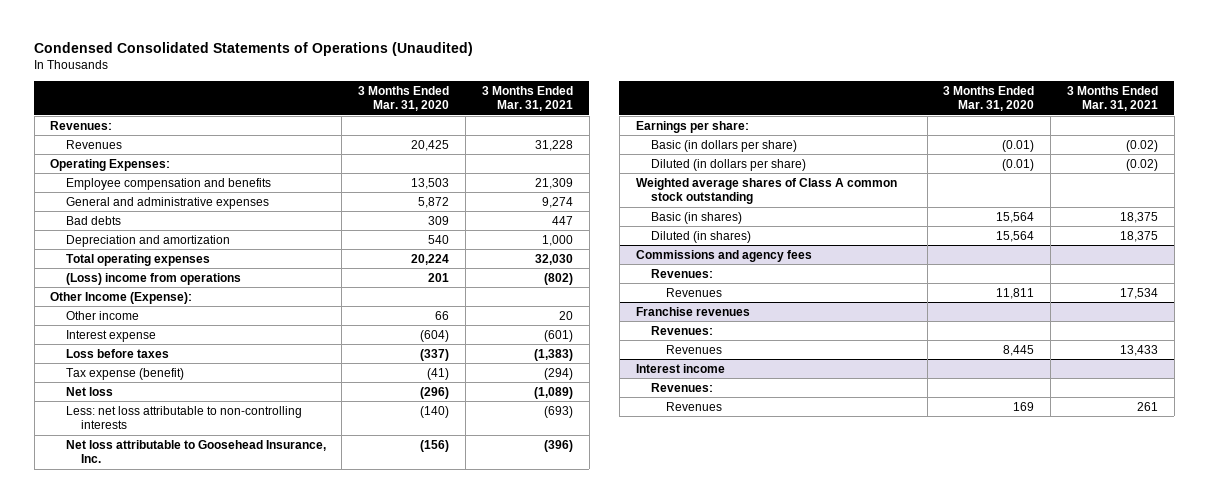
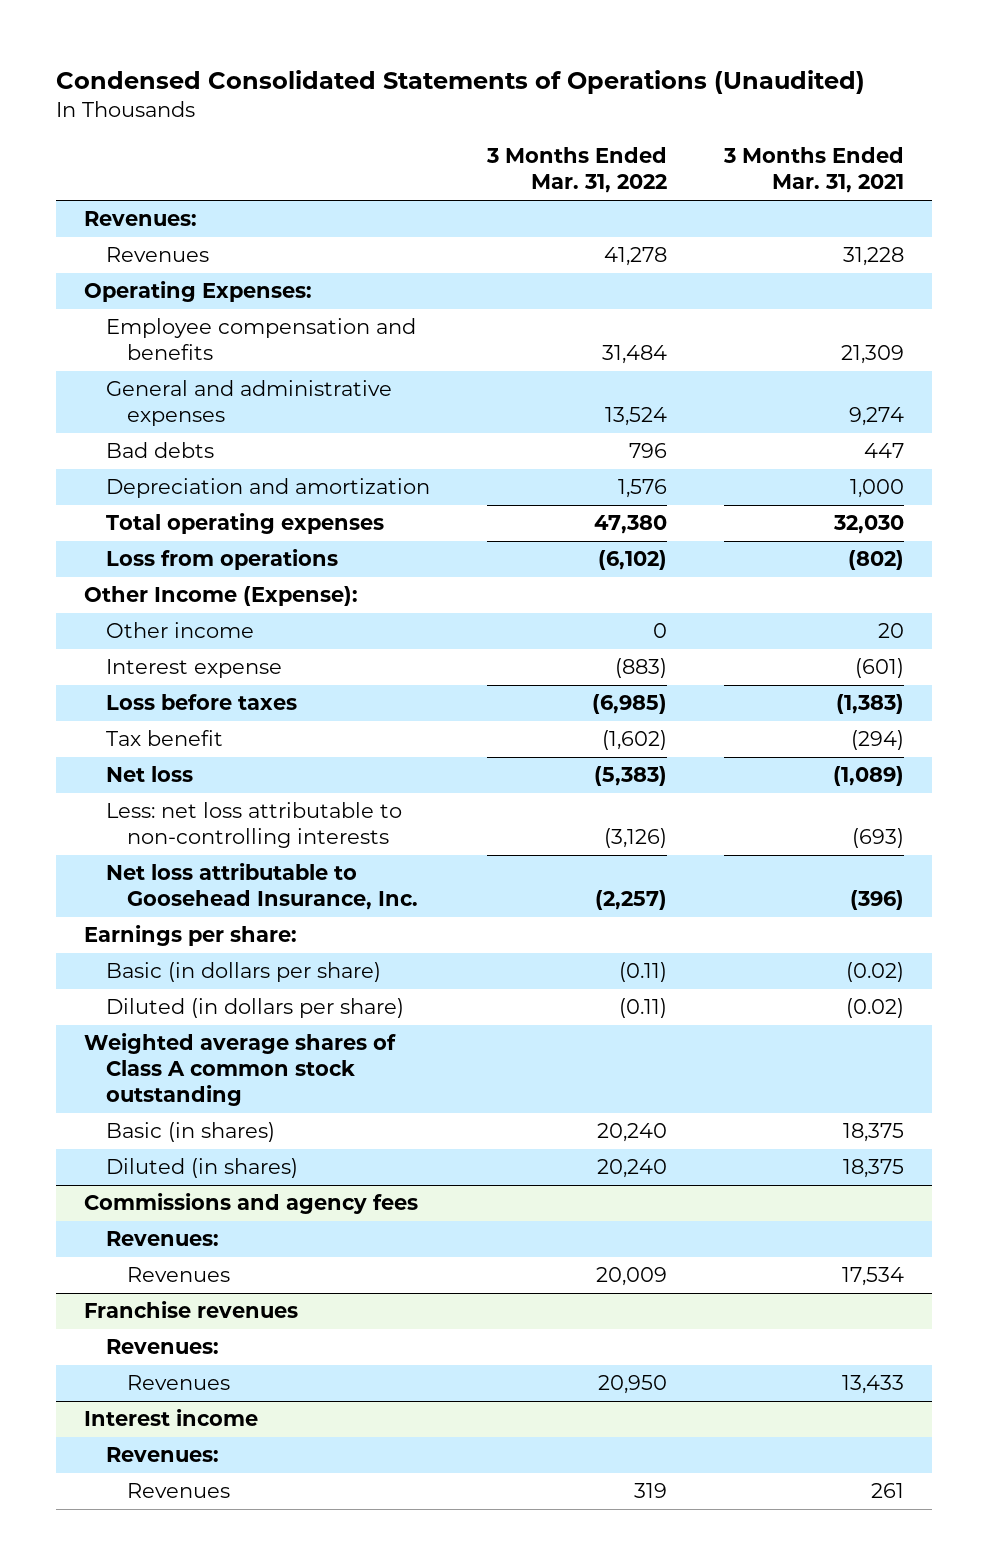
- | 3 Months Ended Mar. 31, 2020 | 3 Months Ended Mar. 31, 2021
+ | 3 Months Ended Mar. 31, 2022 | 3 Months Ended Mar. 31, 2021
- (Loss) income from operations | 201 | (802)
+ Loss from operations | (6,102) | (802)
- Tax expense (benefit) | (41) | (294)
+ Tax benefit | (1,602) | (294)

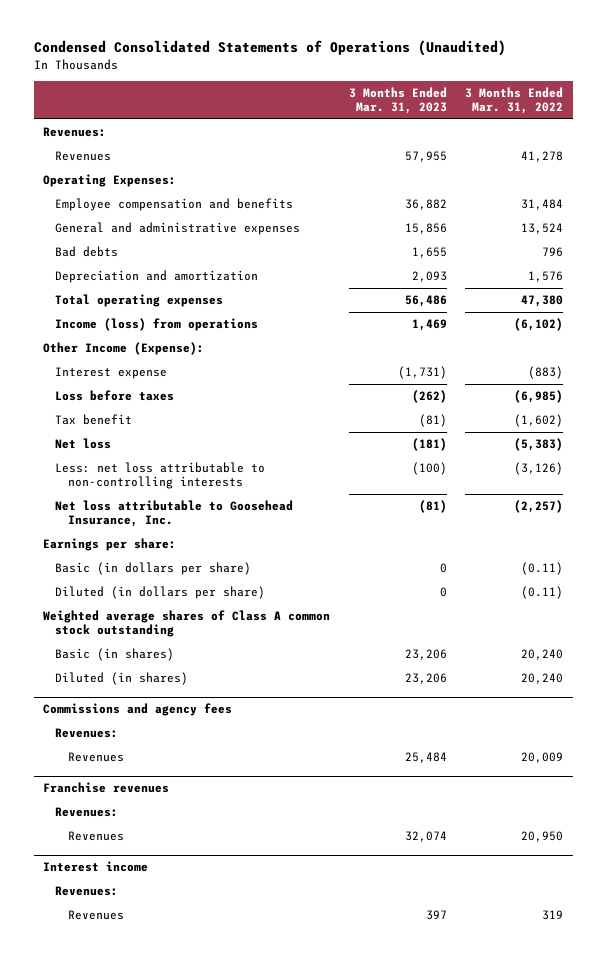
- | 3 Months Ended Mar. 31, 2022 | 3 Months Ended Mar. 31, 2021
+ | 3 Months Ended Mar. 31, 2023 | 3 Months Ended Mar. 31, 2022
- Loss from operations | (6,102) | (802)
+ Income (loss) from operations | 1,469 | (6,102)
- Other income | 0 | 20

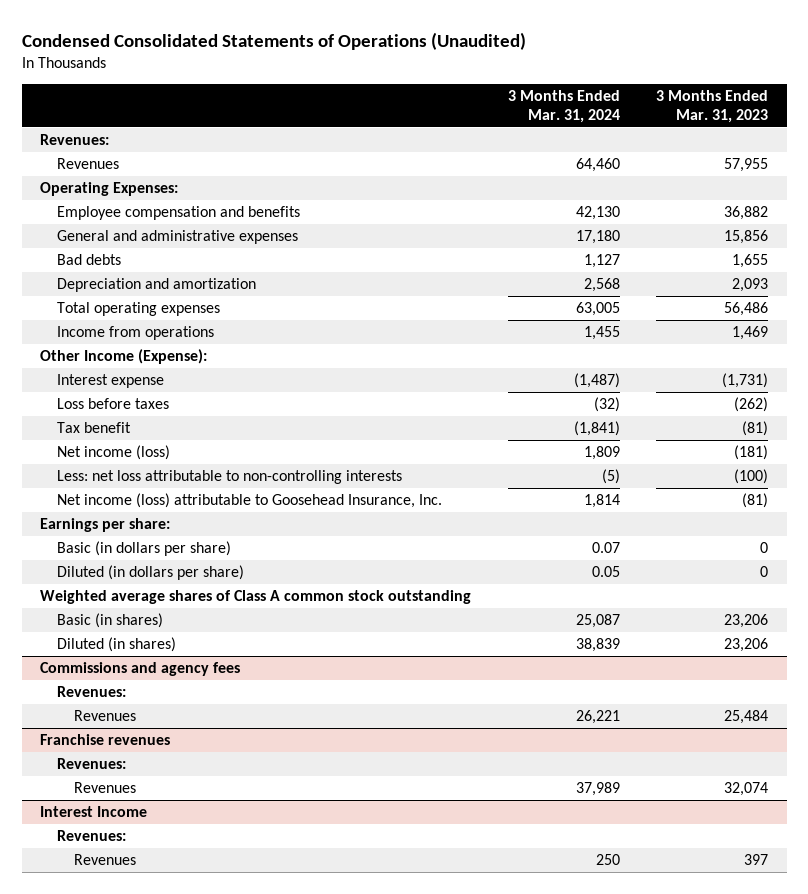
- | 3 Months Ended Mar. 31, 2023 | 3 Months Ended Mar. 31, 2022
+ | 3 Months Ended Mar. 31, 2024 | 3 Months Ended Mar. 31, 2023
- Income (loss) from operations | 1,469 | (6,102)
+ Income from operations | 1,455 | 1,469
- Net loss | (181) | (5,383)
+ Net income (loss) | 1,809 | (181)
- Net loss attributable to Goosehead Insurance, Inc. | (81) | (2,257)
+ Net income (loss) attributable to Goosehead Insurance, Inc. | 1,814 | (81)
- Interest income
+ Interest Income

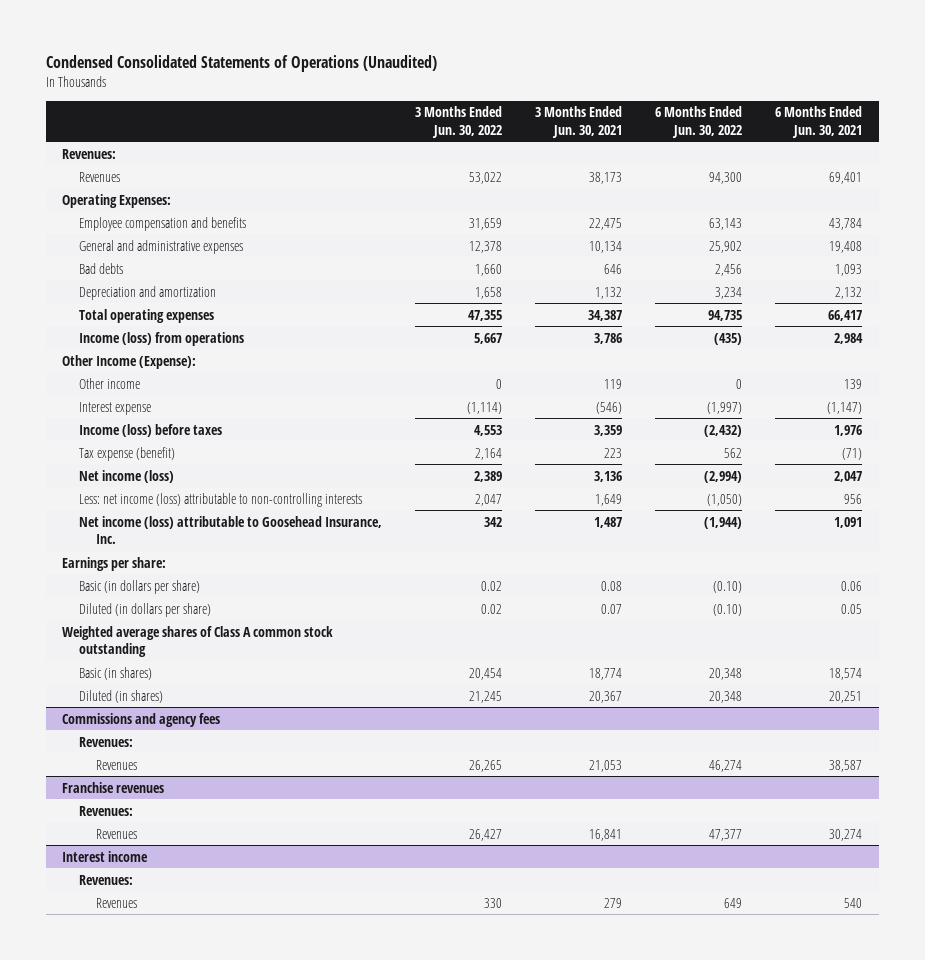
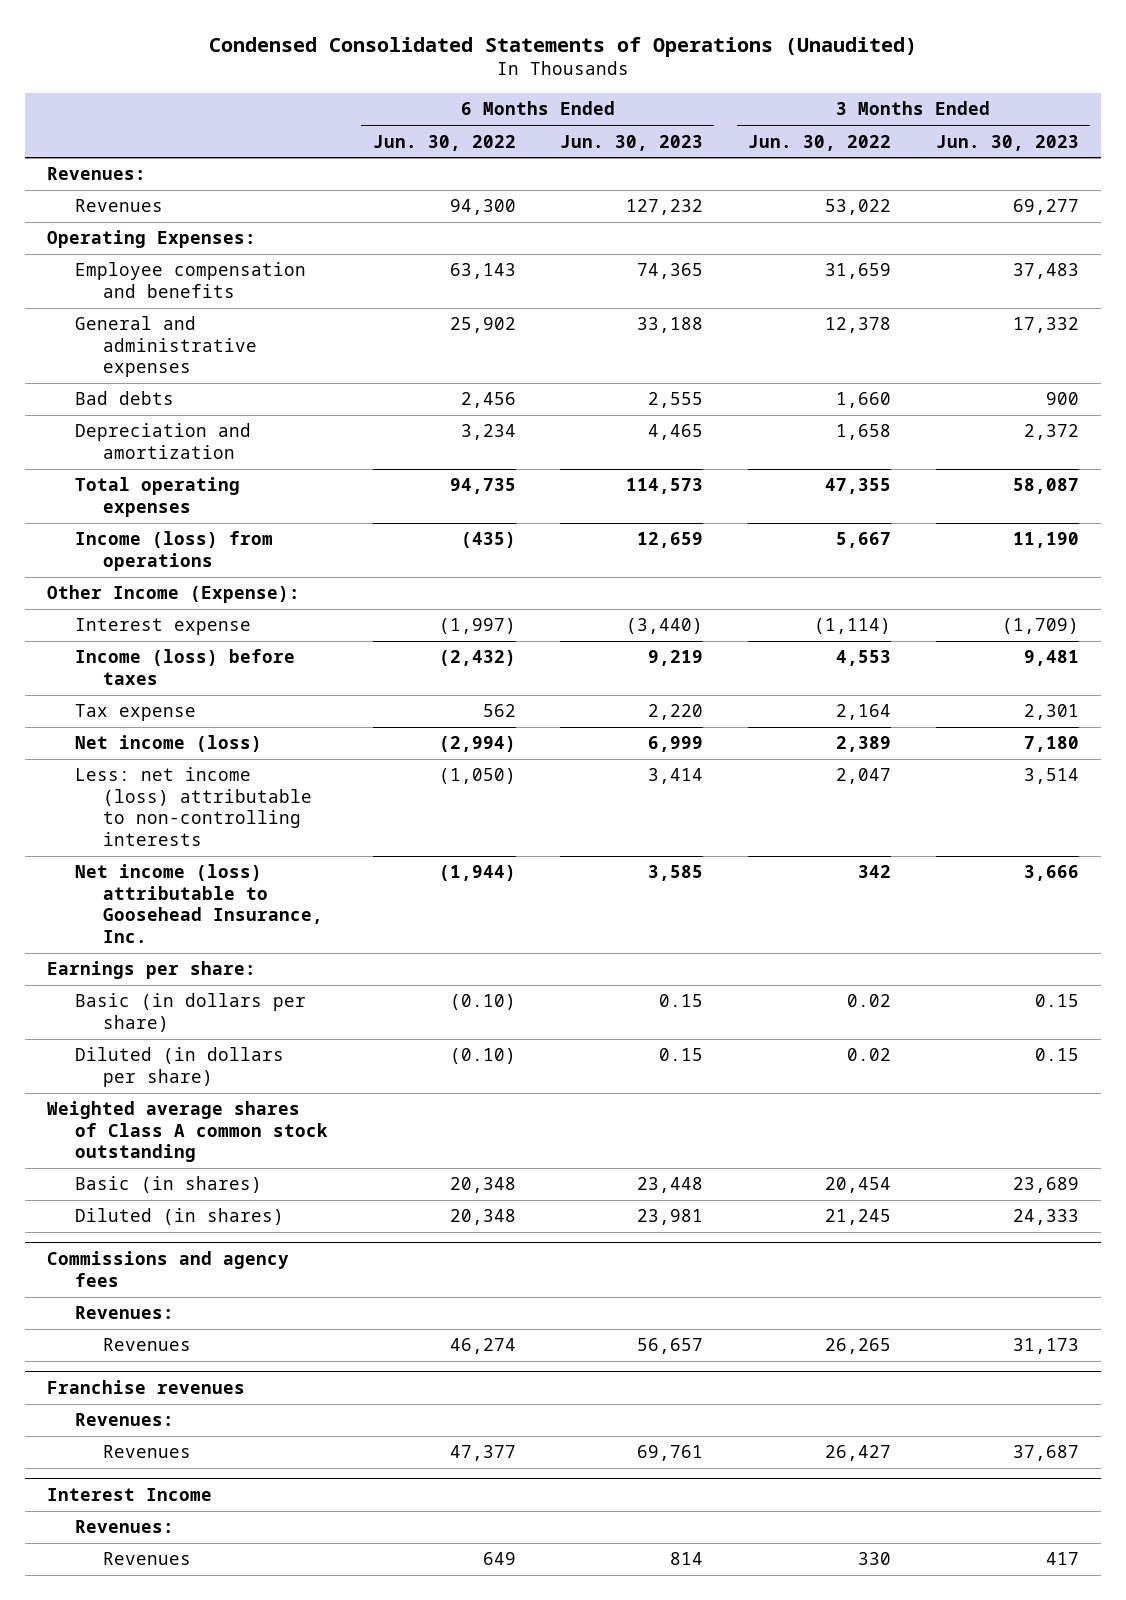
- | 3 Months Ended Jun. 30, 2022 | 3 Months Ended Jun. 30, 2021 | 6 Months Ended Jun. 30, 2022 | 6 Months Ended Jun. 30, 2021
+ | 6 Months Ended Jun. 30, 2022 | 6 Months Ended Jun. 30, 2023 | 3 Months Ended Jun. 30, 2022 | 3 Months Ended Jun. 30, 2023
- Other income | 0 | 119 | 0 | 139
- Tax expense (benefit) | 2,164 | 223 | 562 | (71)
+ Tax expense | 562 | 2,220 | 2,164 | 2,301
- Interest income
+ Interest Income

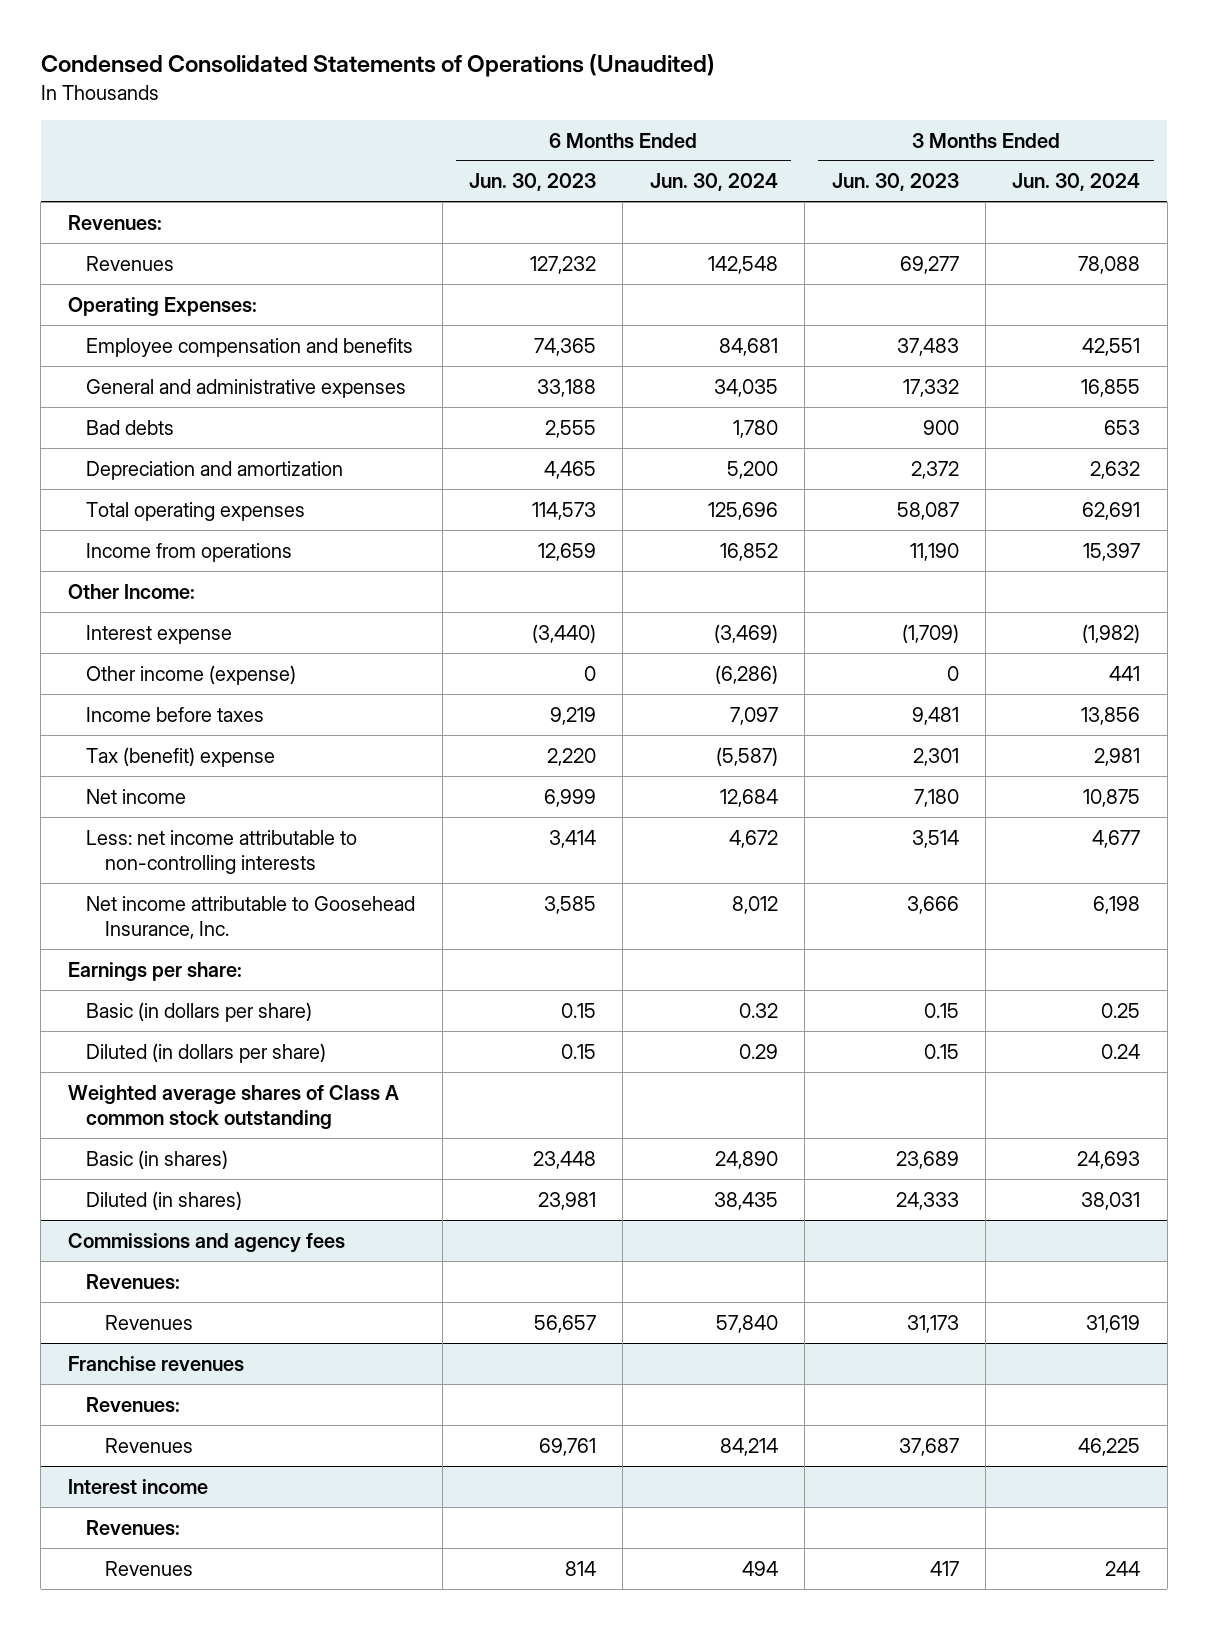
- | 6 Months Ended Jun. 30, 2022 | 6 Months Ended Jun. 30, 2023 | 3 Months Ended Jun. 30, 2022 | 3 Months Ended Jun. 30, 2023
+ | 6 Months Ended Jun. 30, 2023 | 6 Months Ended Jun. 30, 2024 | 3 Months Ended Jun. 30, 2023 | 3 Months Ended Jun. 30, 2024
- Income (loss) from operations | (435) | 12,659 | 5,667 | 11,190
- Other Income (Expense):
+ Income from operations | 12,659 | 16,852 | 11,190 | 15,397
+ Other Income:
- Income (loss) before taxes | (2,432) | 9,219 | 4,553 | 9,481
- Tax expense | 562 | 2,220 | 2,164 | 2,301
- Net income (loss) | (2,994) | 6,999 | 2,389 | 7,180
- Less: net income (loss) attributable to non-controlling interests | (1,050) | 3,414 | 2,047 | 3,514
- Net income (loss) attributable to Goosehead Insurance, Inc. | (1,944) | 3,585 | 342 | 3,666
+ Other income (expense) | 0 | (6,286) | 0 | 441
+ Income before taxes | 9,219 | 7,097 | 9,481 | 13,856
+ Tax (benefit) expense | 2,220 | (5,587) | 2,301 | 2,981
+ Net income | 6,999 | 12,684 | 7,180 | 10,875
+ Less: net income attributable to non-controlling interests | 3,414 | 4,672 | 3,514 | 4,677
+ Net income attributable to Goosehead Insurance, Inc. | 3,585 | 8,012 | 3,666 | 6,198
- Interest Income
+ Interest income

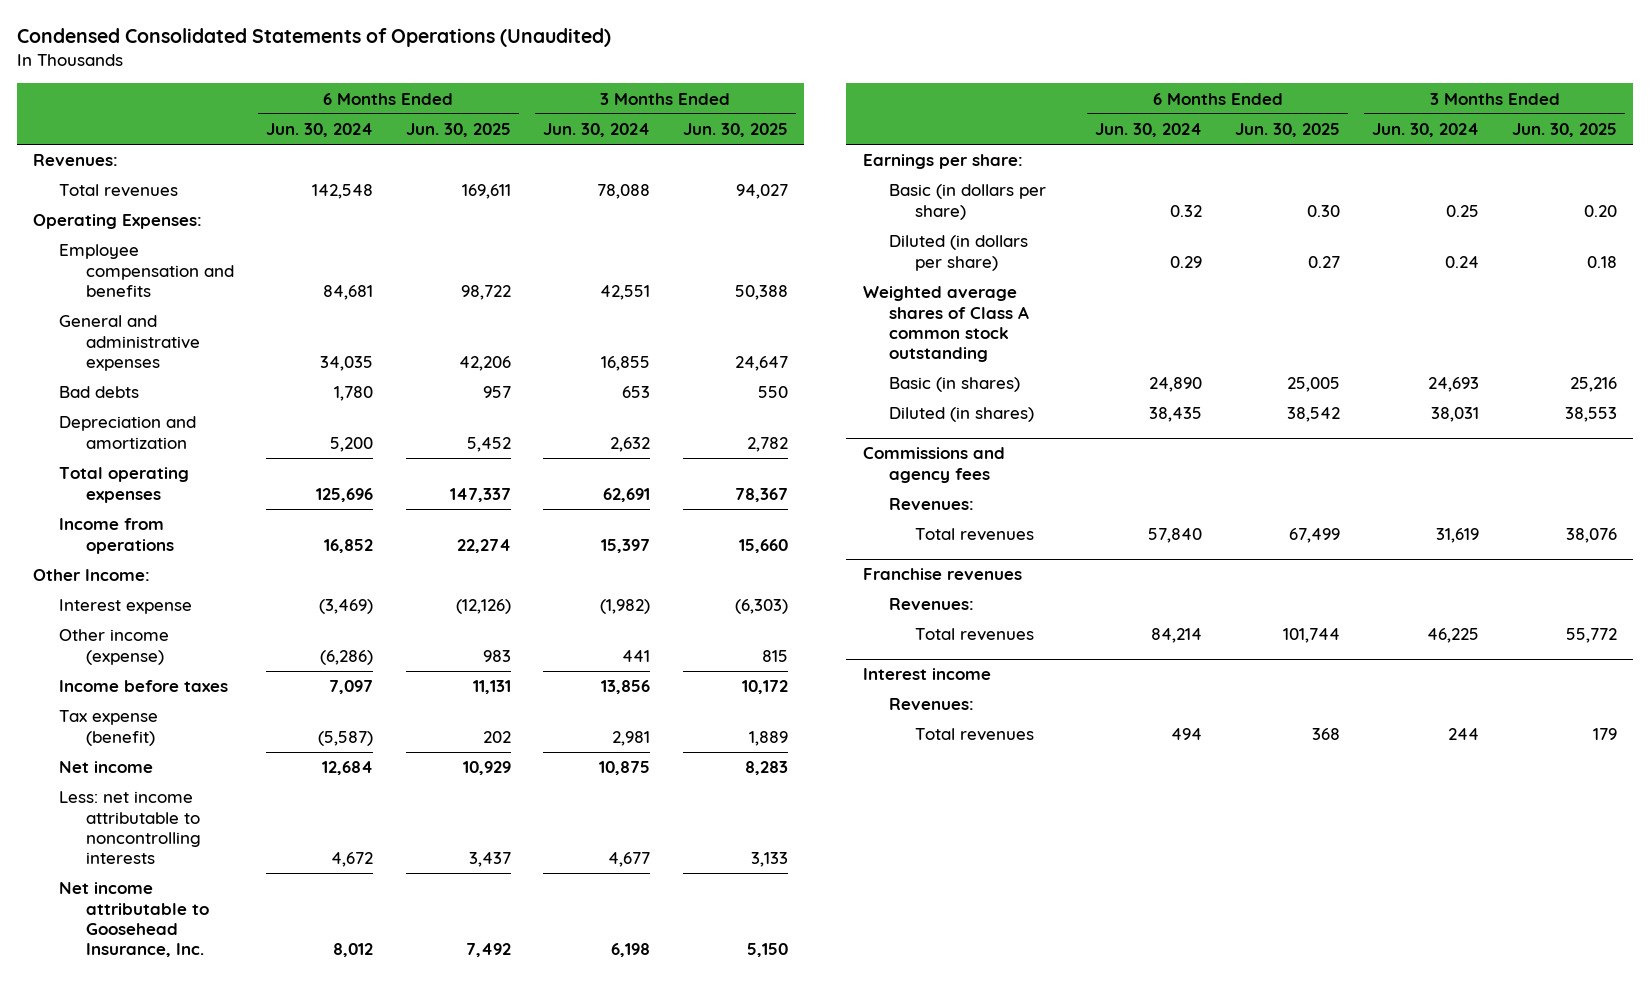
- | 6 Months Ended Jun. 30, 2023 | 6 Months Ended Jun. 30, 2024 | 3 Months Ended Jun. 30, 2023 | 3 Months Ended Jun. 30, 2024
+ | 6 Months Ended Jun. 30, 2024 | 6 Months Ended Jun. 30, 2025 | 3 Months Ended Jun. 30, 2024 | 3 Months Ended Jun. 30, 2025
- Revenues | 127,232 | 142,548 | 69,277 | 78,088
+ Total revenues | 142,548 | 169,611 | 78,088 | 94,027
- Tax (benefit) expense | 2,220 | (5,587) | 2,301 | 2,981
+ Tax expense (benefit) | (5,587) | 202 | 2,981 | 1,889
- Less: net income attributable to non-controlling interests | 3,414 | 4,672 | 3,514 | 4,677
+ Less: net income attributable to noncontrolling interests | 4,672 | 3,437 | 4,677 | 3,133
@ Commissions and agency fees
- Revenues | 56,657 | 57,840 | 31,173 | 31,619
+ Total revenues | 57,840 | 67,499 | 31,619 | 38,076
@ Franchise revenues
- Revenues | 69,761 | 84,214 | 37,687 | 46,225
+ Total revenues | 84,214 | 101,744 | 46,225 | 55,772
@ Interest income
- Revenues | 814 | 494 | 417 | 244
+ Total revenues | 494 | 368 | 244 | 179

